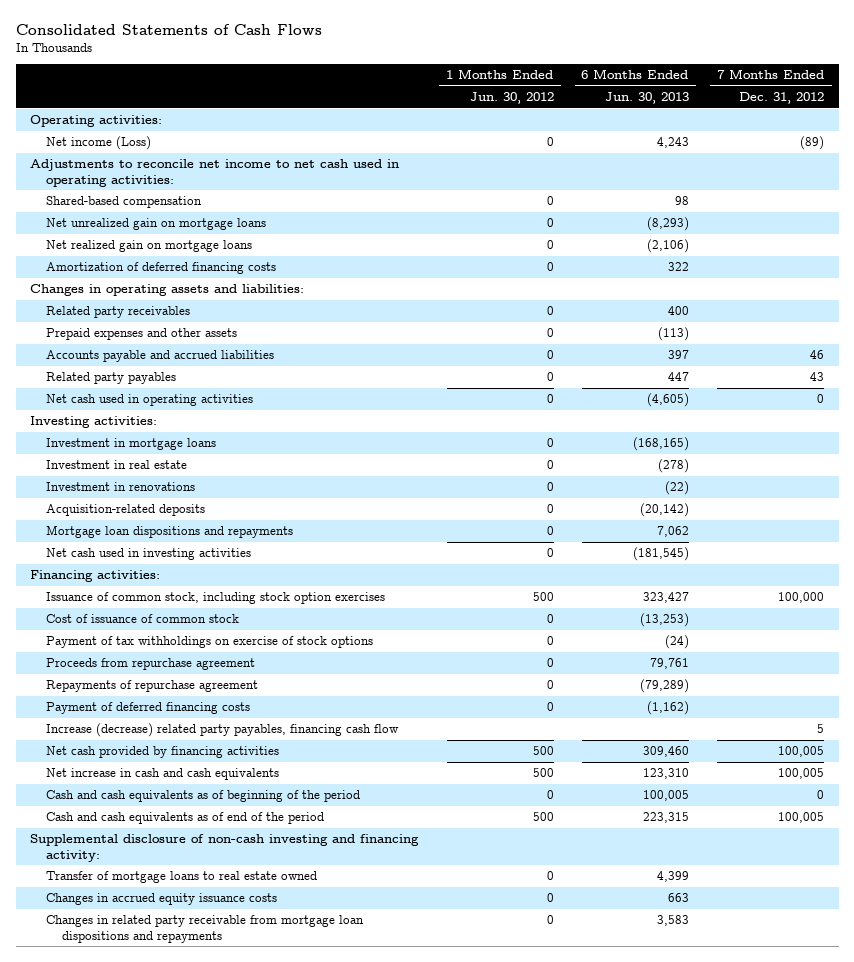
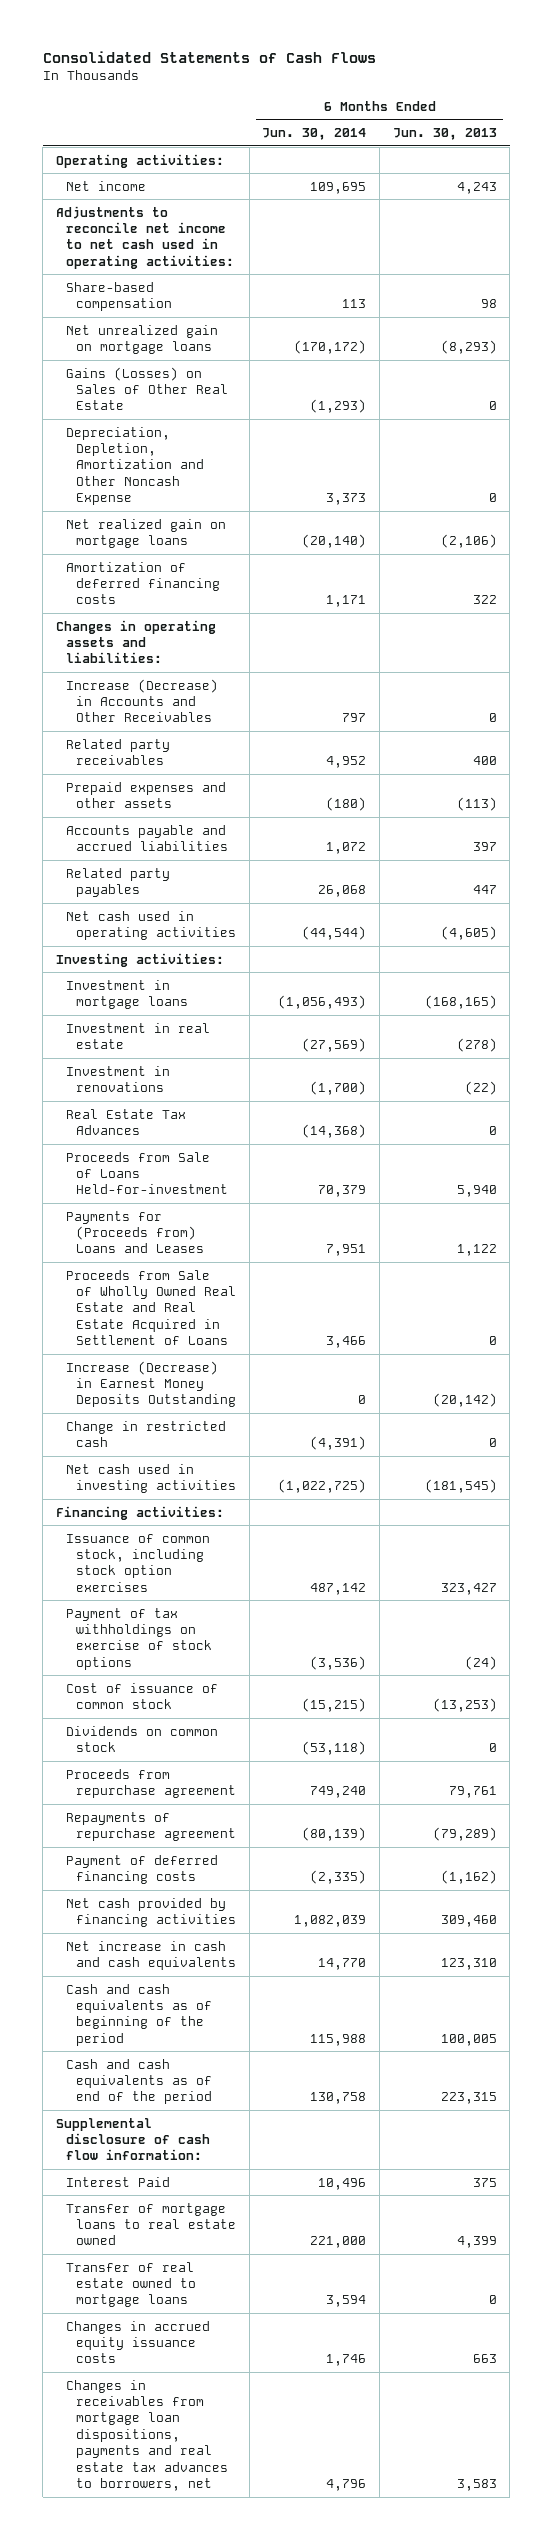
- | 1 Months Ended Jun. 30, 2012 | 6 Months Ended Jun. 30, 2013 | 7 Months Ended Dec. 31, 2012
+ | 6 Months Ended Jun. 30, 2014 | 6 Months Ended Jun. 30, 2013
- Net income (Loss) | 0 | 4,243 | (89)
+ Net income | 109,695 | 4,243
- Shared-based compensation | 0 | 98 |
+ Share-based compensation | 113 | 98
+ Gains (Losses) on Sales of Other Real Estate | (1,293) | 0
+ Depreciation, Depletion, Amortization and Other Noncash Expense | 3,373 | 0
+ Increase (Decrease) in Accounts and Other Receivables | 797 | 0
- Acquisition-related deposits | 0 | (20,142) |
- Mortgage loan dispositions and repayments | 0 | 7,062 |
+ Real Estate Tax Advances | (14,368) | 0
+ Proceeds from Sale of Loans Held-for-investment | 70,379 | 5,940
+ Payments for (Proceeds from) Loans and Leases | 7,951 | 1,122
+ Proceeds from Sale of Wholly Owned Real Estate and Real Estate Acquired in Settlement of Loans | 3,466 | 0
+ Increase (Decrease) in Earnest Money Deposits Outstanding | 0 | (20,142)
+ Change in restricted cash | (4,391) | 0
moved down: Cost of issuance of common stock | (15,215) | (13,253)
+ Dividends on common stock | (53,118) | 0
- Increase (decrease) related party payables, financing cash flow | | | 5
- Supplemental disclosure of non-cash investing and financing activity:
+ Supplemental disclosure of cash flow information:
+ Interest Paid | 10,496 | 375
+ Transfer of real estate owned to mortgage loans | 3,594 | 0
- Changes in related party receivable from mortgage loan dispositions and repayments | 0 | 3,583 |
+ Changes in receivables from mortgage loan dispositions, payments and real estate tax advances to borrowers, net | 4,796 | 3,583

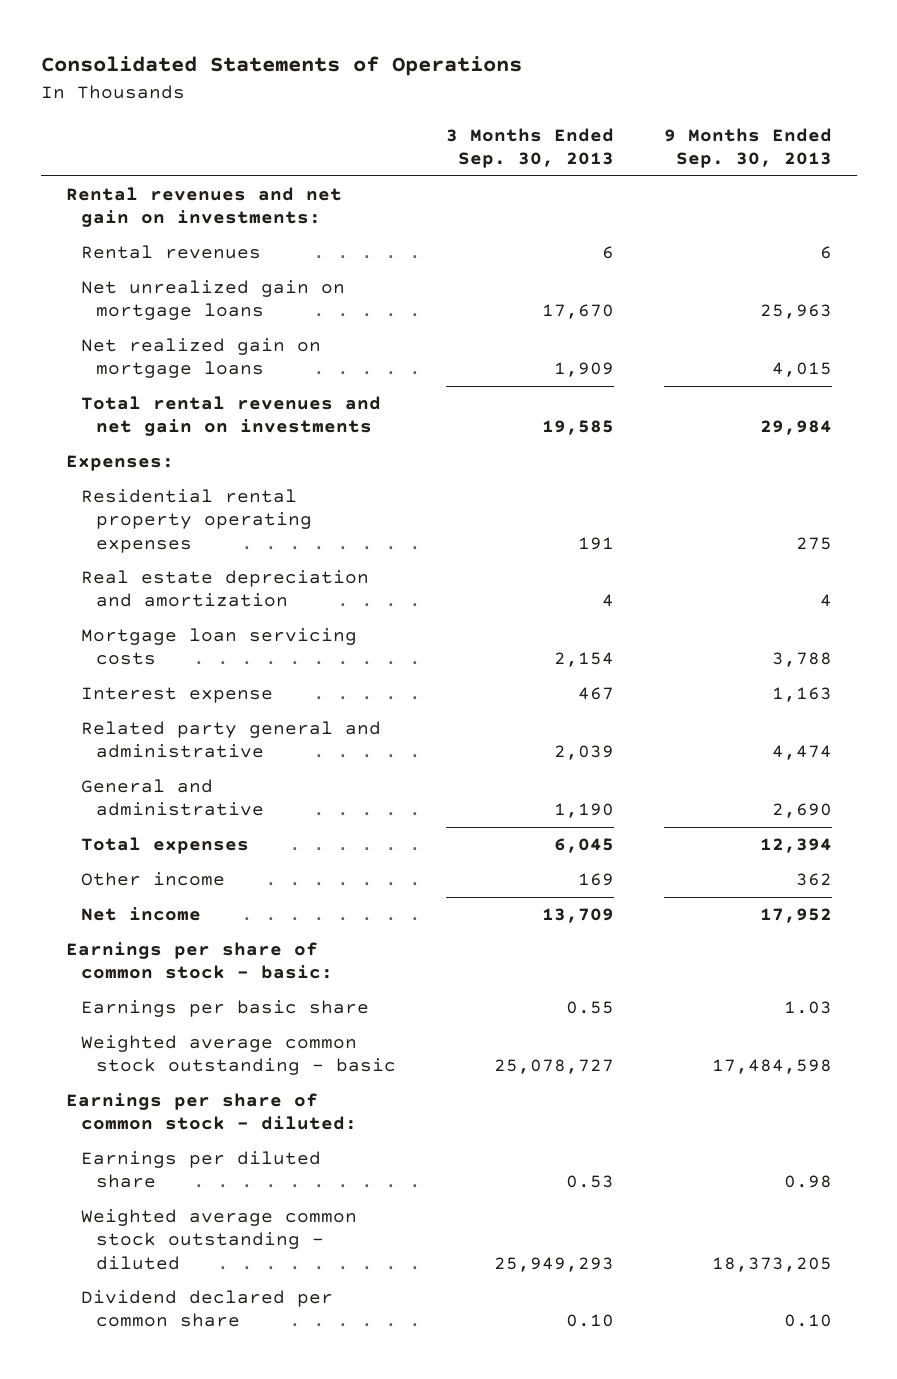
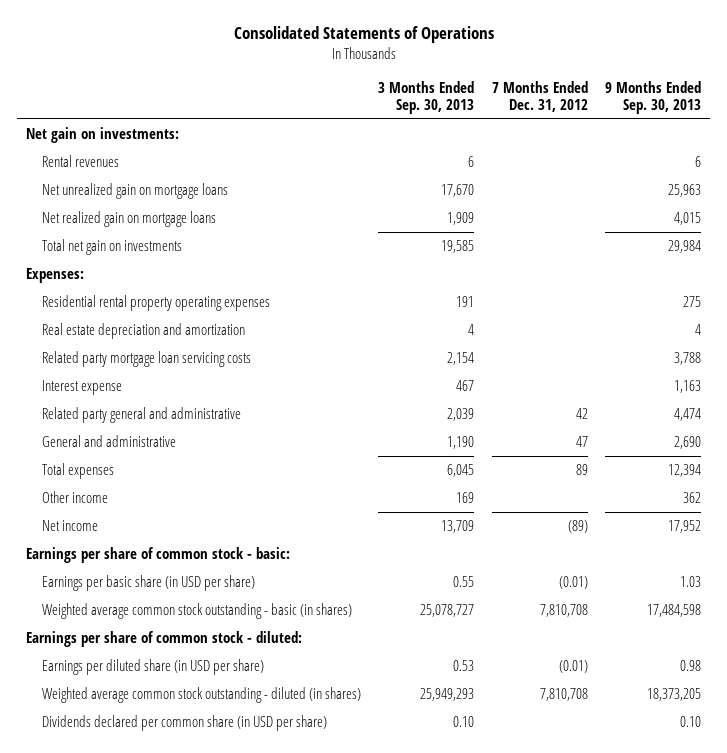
- | 3 Months Ended Sep. 30, 2013 | 9 Months Ended Sep. 30, 2013
+ | 3 Months Ended Sep. 30, 2013 | 7 Months Ended Dec. 31, 2012 | 9 Months Ended Sep. 30, 2013
- Rental revenues and net gain on investments:
+ Net gain on investments:
- Total rental revenues and net gain on investments | 19,585 | 29,984
+ Total net gain on investments | 19,585 | | 29,984
- Mortgage loan servicing costs | 2,154 | 3,788
+ Related party mortgage loan servicing costs | 2,154 | | 3,788
- Earnings per basic share | 0.55 | 1.03
- Weighted average common stock outstanding - basic | 25,078,727 | 17,484,598
+ Earnings per basic share (in USD per share) | 0.55 | (0.01) | 1.03
+ Weighted average common stock outstanding - basic (in shares) | 25,078,727 | 7,810,708 | 17,484,598
- Earnings per diluted share | 0.53 | 0.98
- Weighted average common stock outstanding - diluted | 25,949,293 | 18,373,205
- Dividend declared per common share | 0.10 | 0.10
+ Earnings per diluted share (in USD per share) | 0.53 | (0.01) | 0.98
+ Weighted average common stock outstanding - diluted (in shares) | 25,949,293 | 7,810,708 | 18,373,205
+ Dividends declared per common share (in USD per share) | 0.10 | | 0.10

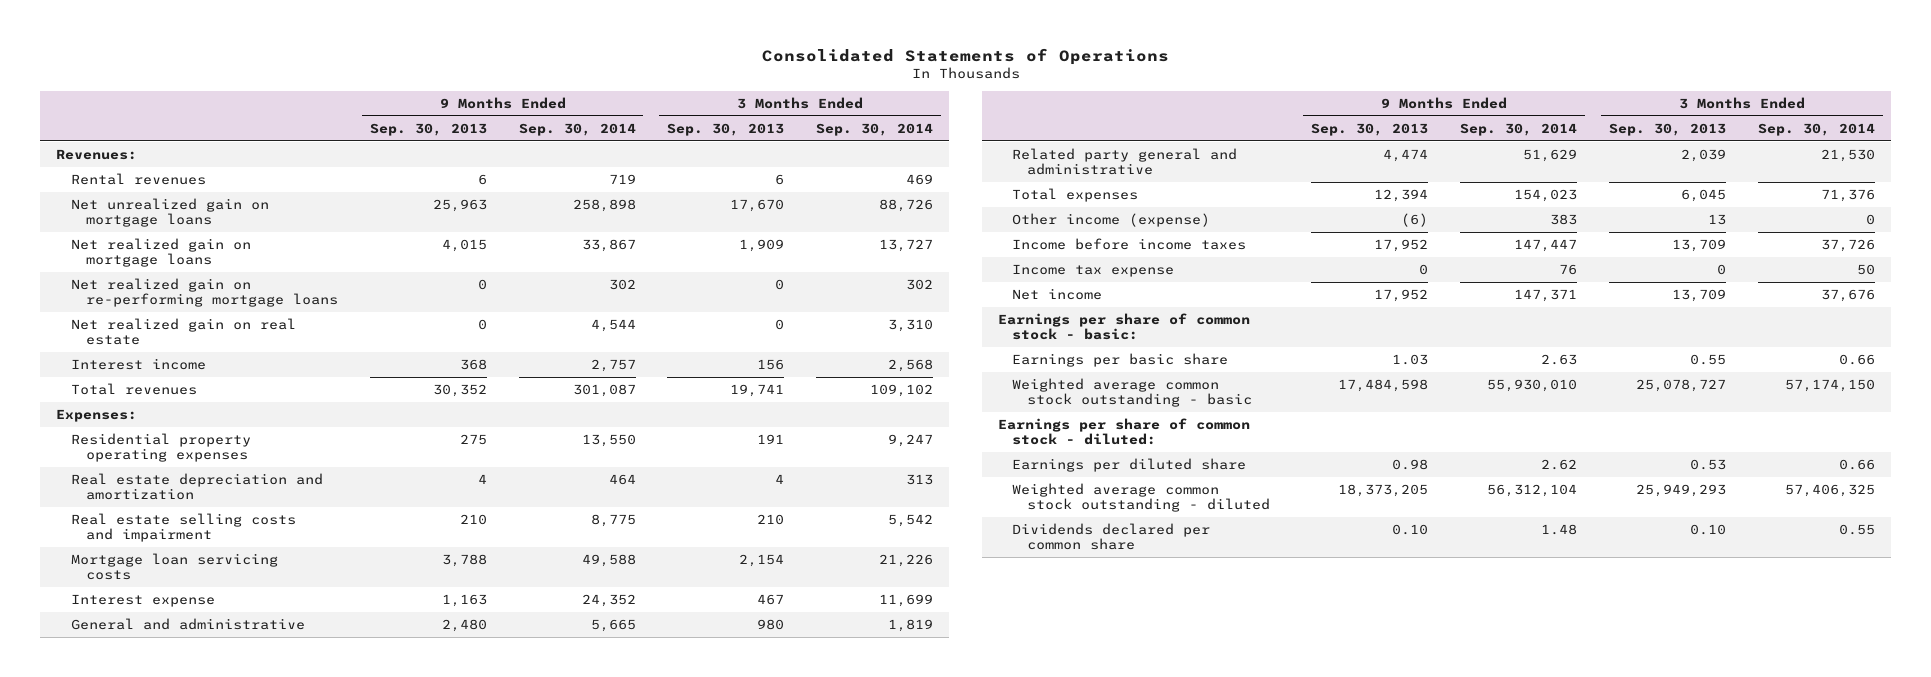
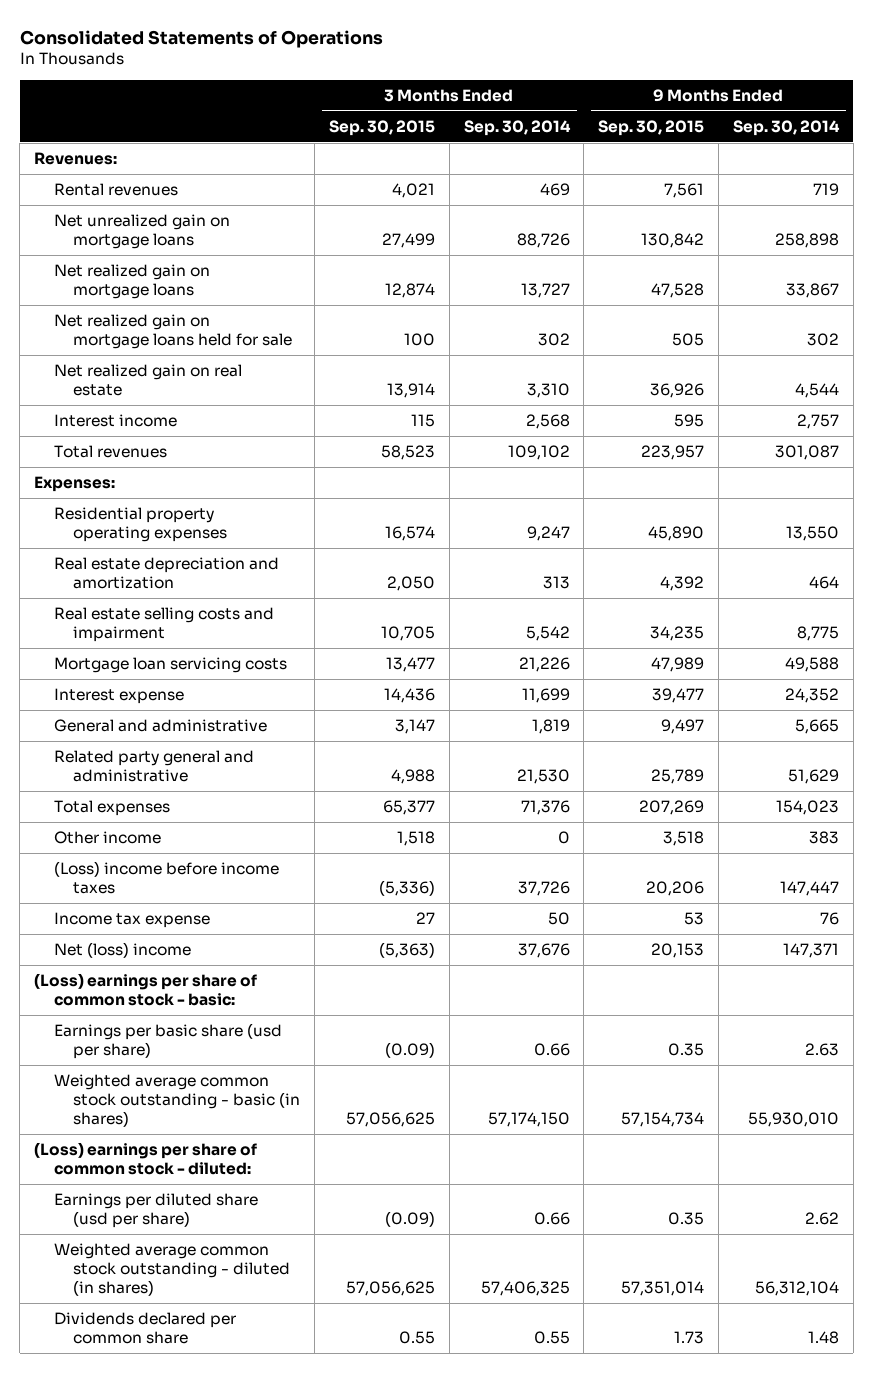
- | 9 Months Ended Sep. 30, 2013 | 9 Months Ended Sep. 30, 2014 | 3 Months Ended Sep. 30, 2013 | 3 Months Ended Sep. 30, 2014
+ | 3 Months Ended Sep. 30, 2015 | 3 Months Ended Sep. 30, 2014 | 9 Months Ended Sep. 30, 2015 | 9 Months Ended Sep. 30, 2014
- Net realized gain on re-performing mortgage loans | 0 | 302 | 0 | 302
+ Net realized gain on mortgage loans held for sale | 100 | 302 | 505 | 302
- Other income (expense) | (6) | 383 | 13 | 0
- Income before income taxes | 17,952 | 147,447 | 13,709 | 37,726
+ Other income | 1,518 | 0 | 3,518 | 383
+ (Loss) income before income taxes | (5,336) | 37,726 | 20,206 | 147,447
- Net income | 17,952 | 147,371 | 13,709 | 37,676
- Earnings per share of common stock - basic:
- Earnings per basic share | 1.03 | 2.63 | 0.55 | 0.66
- Weighted average common stock outstanding - basic | 17,484,598 | 55,930,010 | 25,078,727 | 57,174,150
- Earnings per share of common stock - diluted:
- Earnings per diluted share | 0.98 | 2.62 | 0.53 | 0.66
- Weighted average common stock outstanding - diluted | 18,373,205 | 56,312,104 | 25,949,293 | 57,406,325
+ Net (loss) income | (5,363) | 37,676 | 20,153 | 147,371
+ (Loss) earnings per share of common stock - basic:
+ Earnings per basic share (usd per share) | (0.09) | 0.66 | 0.35 | 2.63
+ Weighted average common stock outstanding - basic (in shares) | 57,056,625 | 57,174,150 | 57,154,734 | 55,930,010
+ (Loss) earnings per share of common stock - diluted:
+ Earnings per diluted share (usd per share) | (0.09) | 0.66 | 0.35 | 2.62
+ Weighted average common stock outstanding - diluted (in shares) | 57,056,625 | 57,406,325 | 57,351,014 | 56,312,104

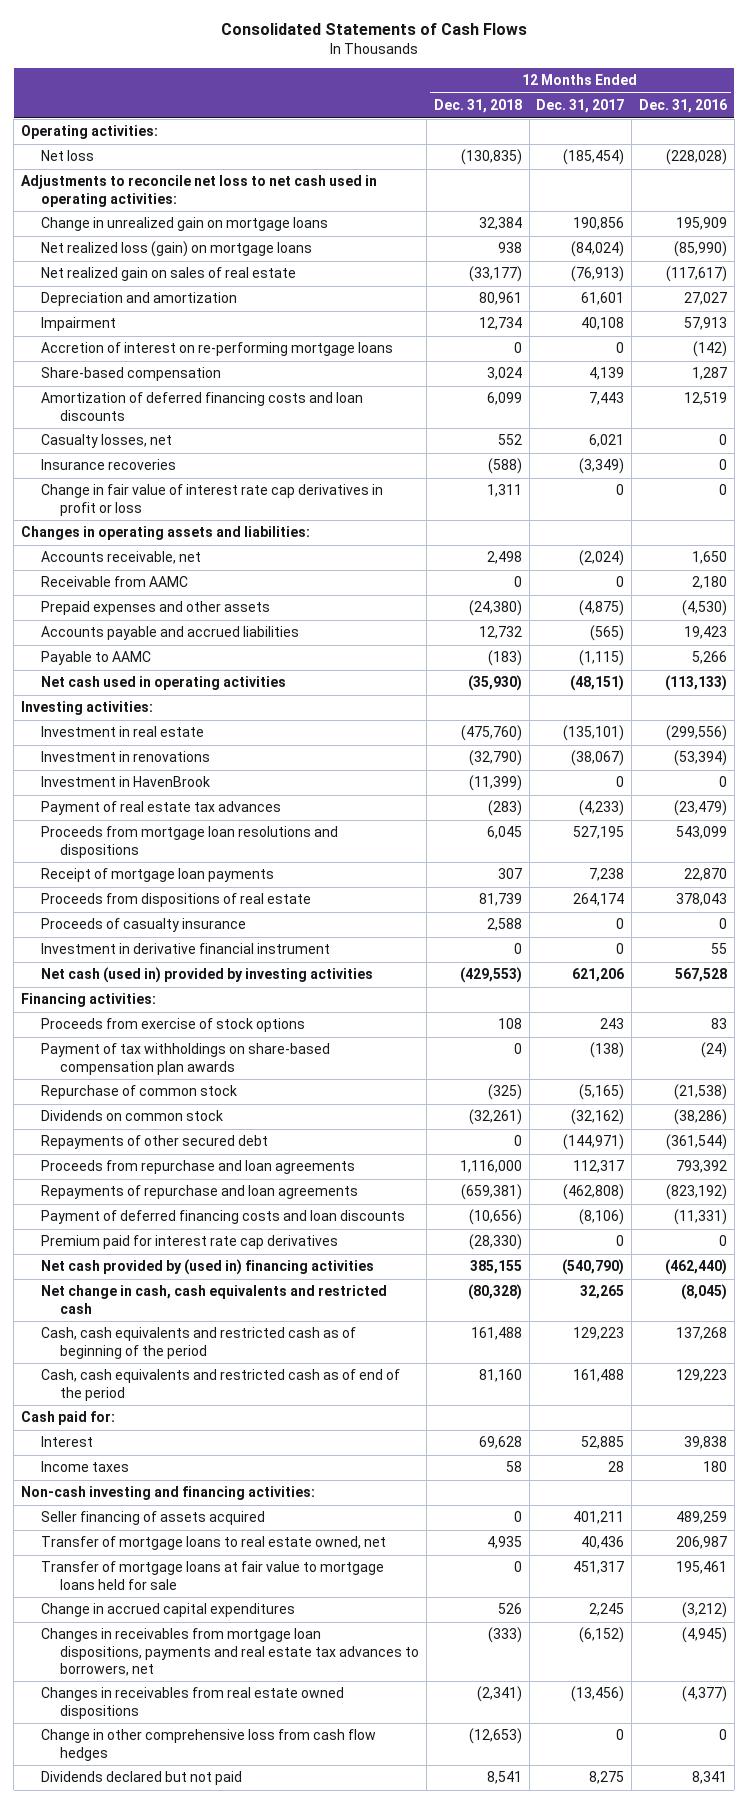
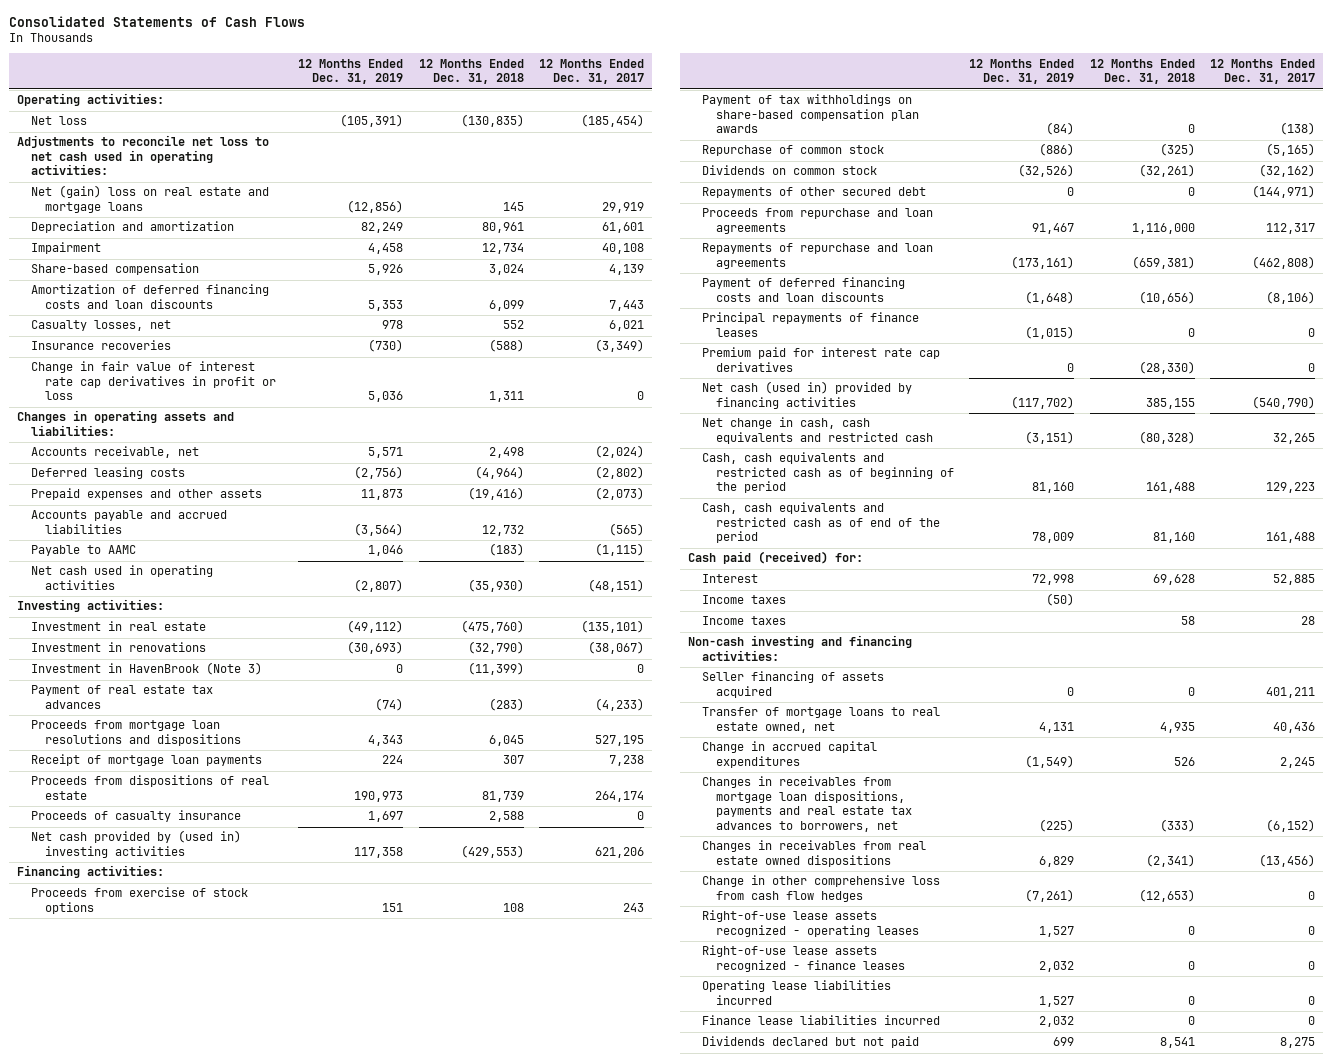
- | 12 Months Ended Dec. 31, 2018 | 12 Months Ended Dec. 31, 2017 | 12 Months Ended Dec. 31, 2016
+ | 12 Months Ended Dec. 31, 2019 | 12 Months Ended Dec. 31, 2018 | 12 Months Ended Dec. 31, 2017
- Change in unrealized gain on mortgage loans | 32,384 | 190,856 | 195,909
- Net realized loss (gain) on mortgage loans | 938 | (84,024) | (85,990)
- Net realized gain on sales of real estate | (33,177) | (76,913) | (117,617)
+ Net (gain) loss on real estate and mortgage loans | (12,856) | 145 | 29,919
- Accretion of interest on re-performing mortgage loans | 0 | 0 | (142)
- Receivable from AAMC | 0 | 0 | 2,180
- Prepaid expenses and other assets | (24,380) | (4,875) | (4,530)
+ Deferred leasing costs | (2,756) | (4,964) | (2,802)
+ Prepaid expenses and other assets | 11,873 | (19,416) | (2,073)
- Investment in HavenBrook | (11,399) | 0 | 0
+ Investment in HavenBrook (Note 3) | 0 | (11,399) | 0
- Investment in derivative financial instrument | 0 | 0 | 55
- Net cash (used in) provided by investing activities | (429,553) | 621,206 | 567,528
+ Net cash provided by (used in) investing activities | 117,358 | (429,553) | 621,206
+ Principal repayments of finance leases | (1,015) | 0 | 0
- Net cash provided by (used in) financing activities | 385,155 | (540,790) | (462,440)
+ Net cash (used in) provided by financing activities | (117,702) | 385,155 | (540,790)
- Cash paid for:
+ Cash paid (received) for:
+ Income taxes | (50) | |
- Transfer of mortgage loans at fair value to mortgage loans held for sale | 0 | 451,317 | 195,461
+ Right-of-use lease assets recognized - operating leases | 1,527 | 0 | 0
+ Right-of-use lease assets recognized - finance leases | 2,032 | 0 | 0
+ Operating lease liabilities incurred | 1,527 | 0 | 0
+ Finance lease liabilities incurred | 2,032 | 0 | 0

